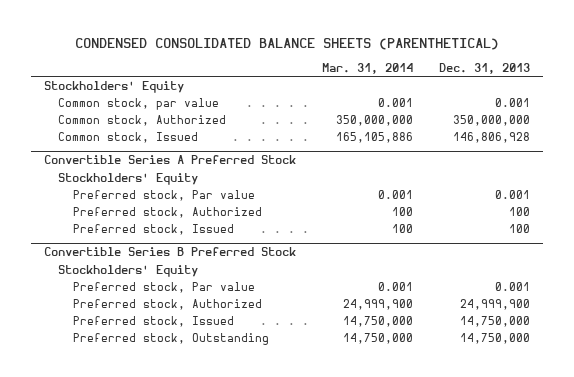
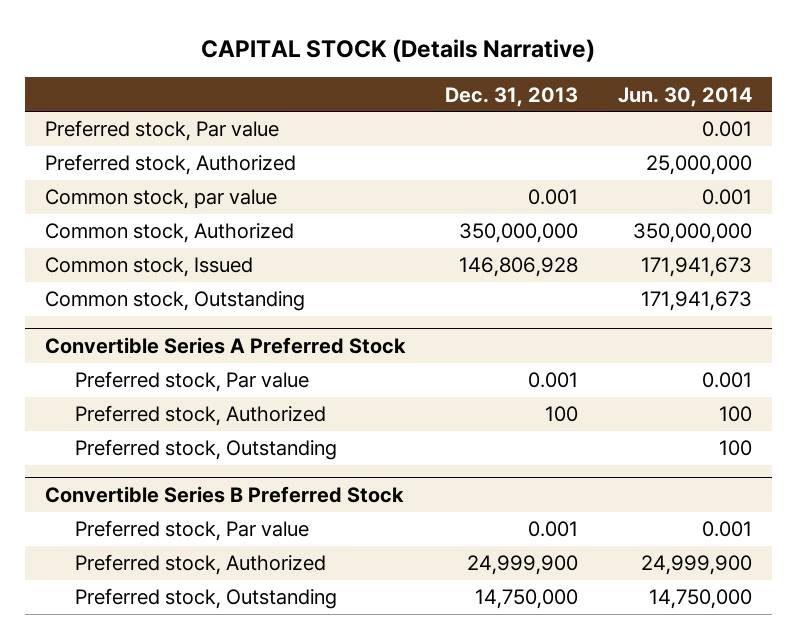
- CONDENSED CONSOLIDATED BALANCE SHEETS (PARENTHETICAL)
+ CAPITAL STOCK (Details Narrative)
- | Mar. 31, 2014 | Dec. 31, 2013
+ | Dec. 31, 2013 | Jun. 30, 2014
- Stockholders' Equity
+ Preferred stock, Par value | | 0.001
+ Preferred stock, Authorized | | 25,000,000
+ Common stock, Outstanding | | 171,941,673
@ Convertible Series A Preferred Stock
- Stockholders' Equity
- Preferred stock, Issued | 100 | 100
+ Preferred stock, Outstanding | | 100
@ Convertible Series B Preferred Stock
- Stockholders' Equity
- Preferred stock, Issued | 14,750,000 | 14,750,000

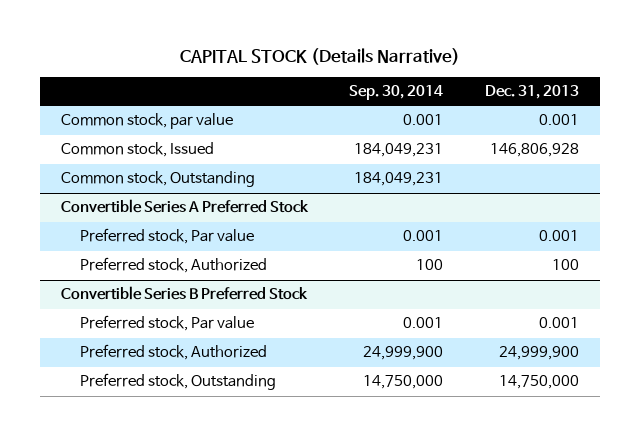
- | Dec. 31, 2013 | Jun. 30, 2014
+ | Sep. 30, 2014 | Dec. 31, 2013
- Preferred stock, Par value | | 0.001
- Preferred stock, Authorized | | 25,000,000
- Common stock, Authorized | 350,000,000 | 350,000,000
@ Convertible Series A Preferred Stock
- Preferred stock, Outstanding | | 100

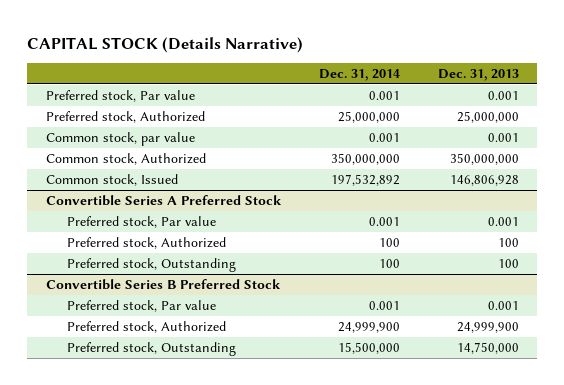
- | Sep. 30, 2014 | Dec. 31, 2013
+ | Dec. 31, 2014 | Dec. 31, 2013
+ Preferred stock, Par value | 0.001 | 0.001
+ Preferred stock, Authorized | 25,000,000 | 25,000,000
+ Common stock, Authorized | 350,000,000 | 350,000,000
- Common stock, Outstanding | 184,049,231 |
@ Convertible Series A Preferred Stock
+ Preferred stock, Outstanding | 100 | 100

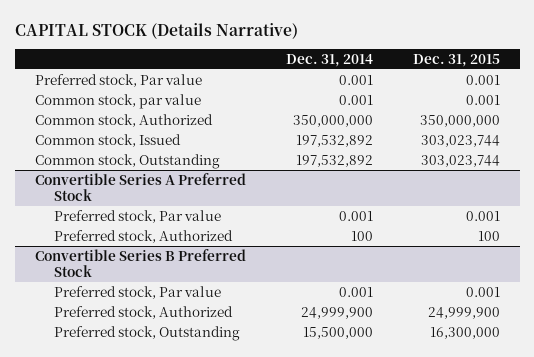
- | Dec. 31, 2014 | Dec. 31, 2013
+ | Dec. 31, 2014 | Dec. 31, 2015
- Preferred stock, Authorized | 25,000,000 | 25,000,000
+ Common stock, Outstanding | 197,532,892 | 303,023,744
@ Convertible Series A Preferred Stock
- Preferred stock, Outstanding | 100 | 100

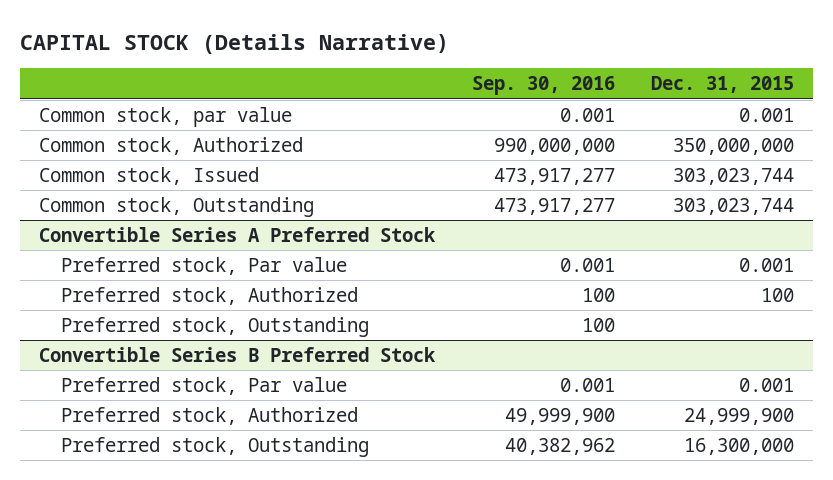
- | Dec. 31, 2014 | Dec. 31, 2015
+ | Sep. 30, 2016 | Dec. 31, 2015
- Preferred stock, Par value | 0.001 | 0.001
@ Convertible Series A Preferred Stock
+ Preferred stock, Outstanding | 100 |

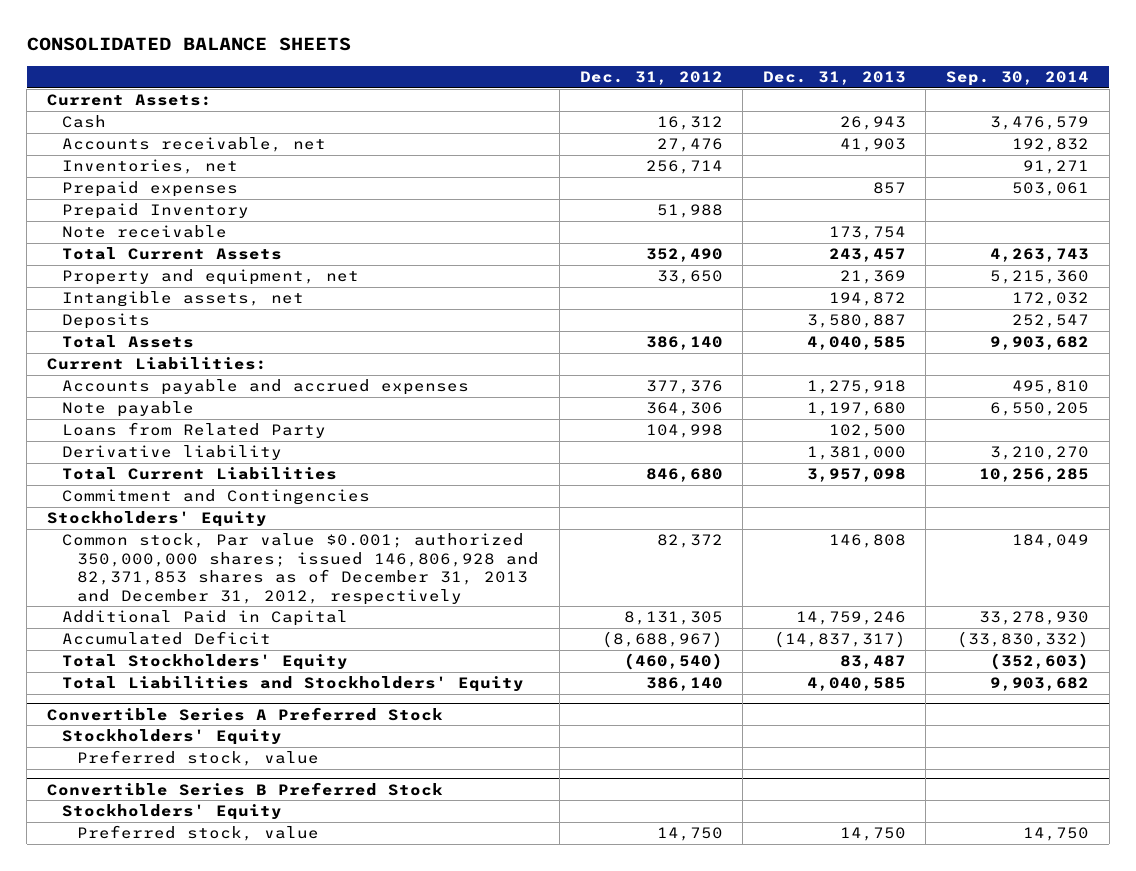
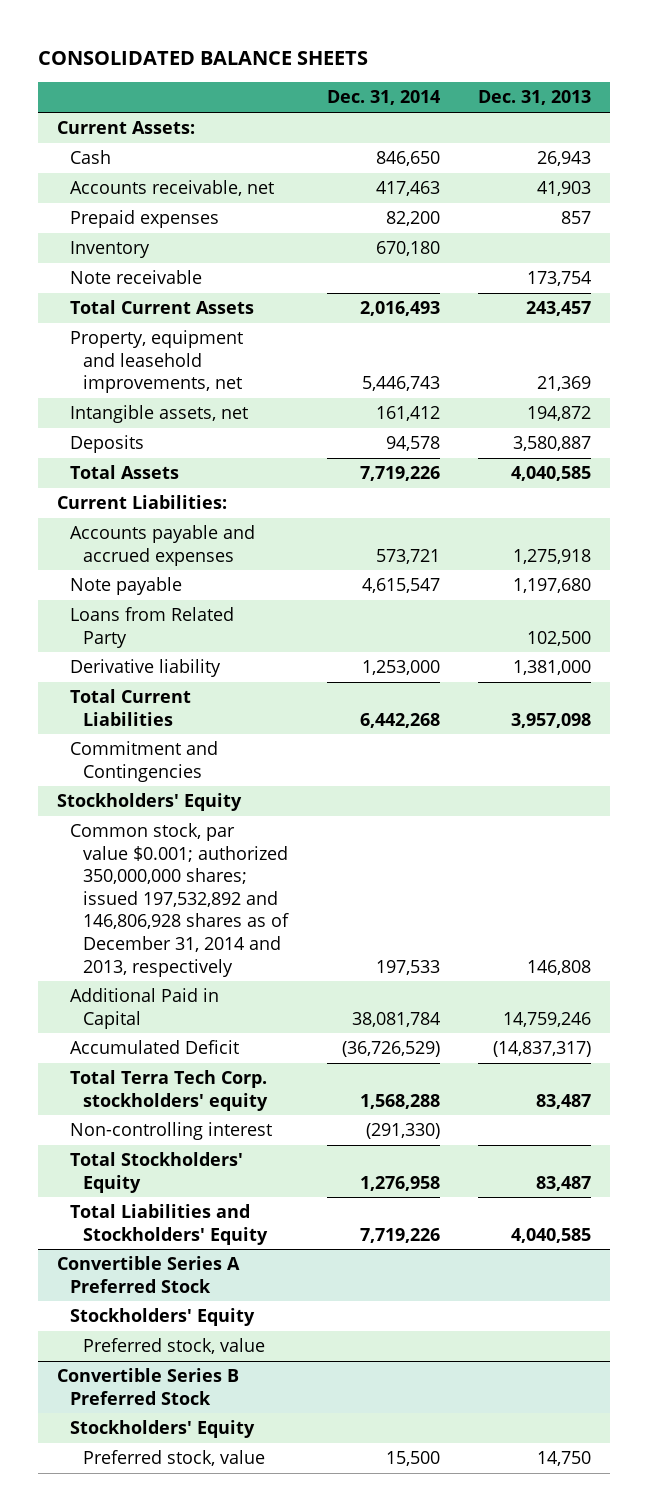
- | Dec. 31, 2012 | Dec. 31, 2013 | Sep. 30, 2014
+ | Dec. 31, 2014 | Dec. 31, 2013
- Inventories, net | 256,714 | | 91,271
- Prepaid Inventory | 51,988 | |
+ Inventory | 670,180 |
- Property and equipment, net | 33,650 | 21,369 | 5,215,360
+ Property, equipment and leasehold improvements, net | 5,446,743 | 21,369
- Common stock, Par value $0.001; authorized 350,000,000 shares; issued 146,806,928 and 82,371,853 shares as of December 31, 2013 and December 31, 2012, respectively | 82,372 | 146,808 | 184,049
+ Common stock, par value $0.001; authorized 350,000,000 shares; issued 197,532,892 and 146,806,928 shares as of December 31, 2014 and 2013, respectively | 197,533 | 146,808
+ Total Terra Tech Corp. stockholders' equity | 1,568,288 | 83,487
+ Non-controlling interest | (291,330) |

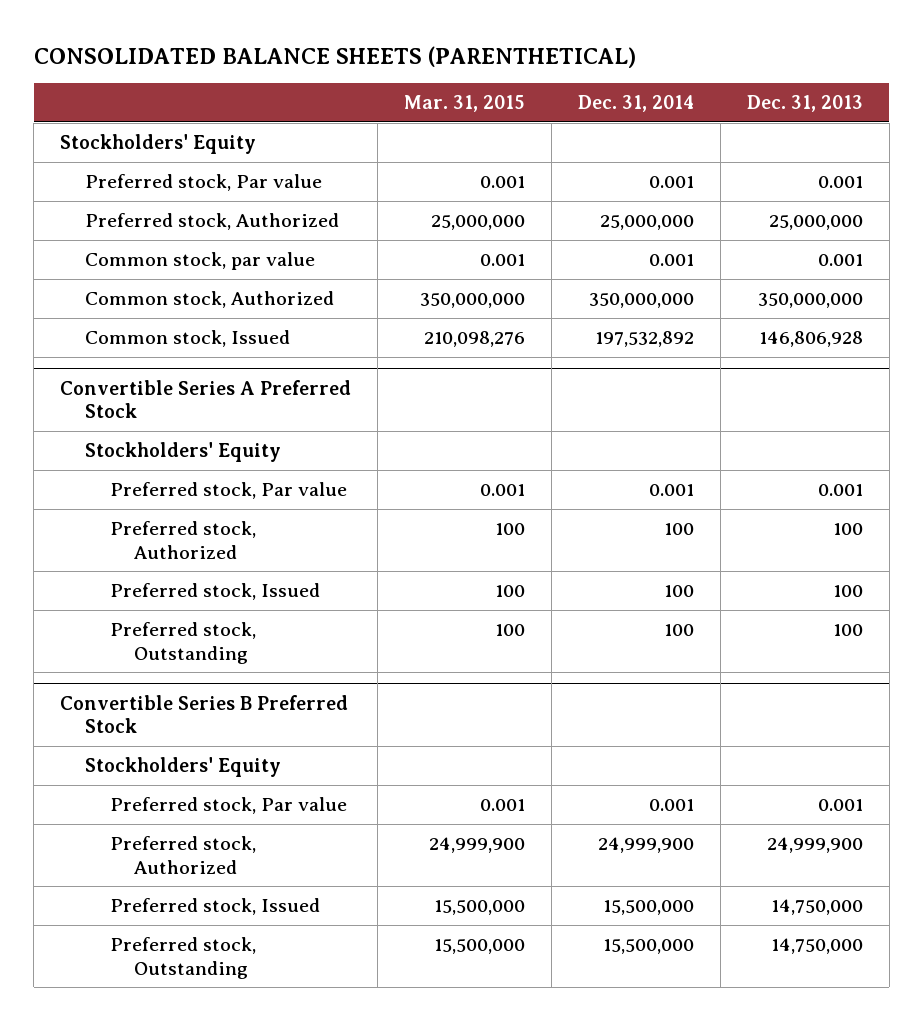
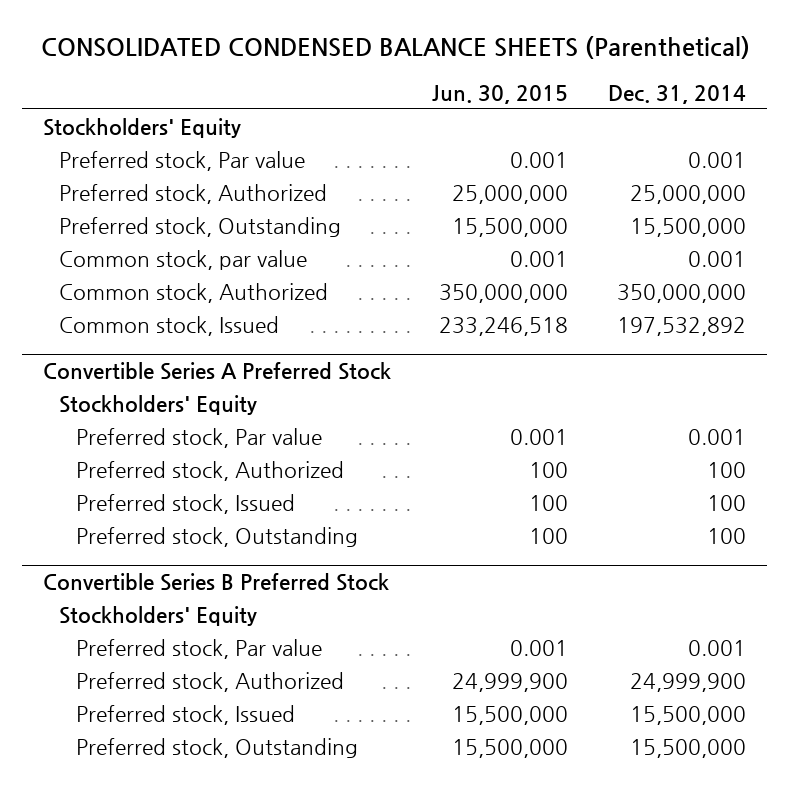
- CONSOLIDATED BALANCE SHEETS (PARENTHETICAL)
+ CONSOLIDATED CONDENSED BALANCE SHEETS (Parenthetical)
- | Mar. 31, 2015 | Dec. 31, 2014 | Dec. 31, 2013
+ | Jun. 30, 2015 | Dec. 31, 2014
+ Preferred stock, Outstanding | 15,500,000 | 15,500,000

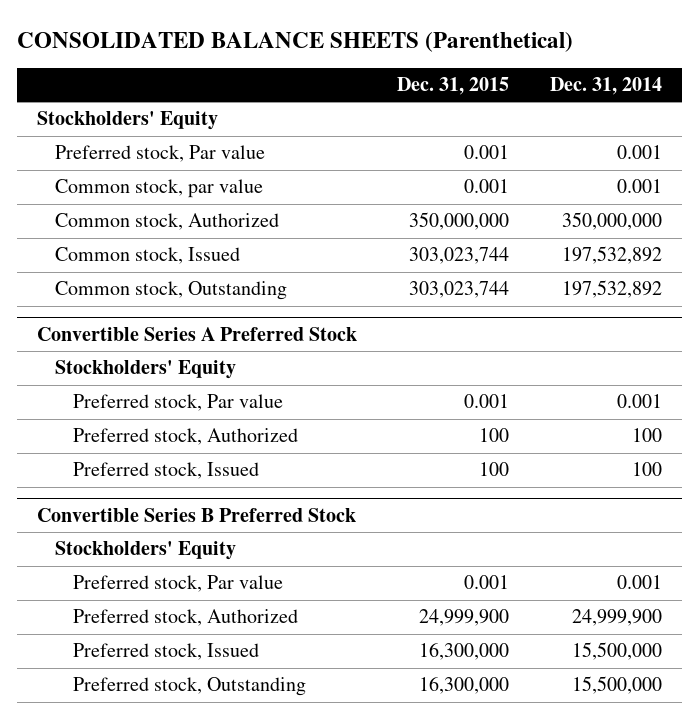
- CONSOLIDATED CONDENSED BALANCE SHEETS (Parenthetical)
+ CONSOLIDATED BALANCE SHEETS (Parenthetical)
- | Jun. 30, 2015 | Dec. 31, 2014
+ | Dec. 31, 2015 | Dec. 31, 2014
- Preferred stock, Authorized | 25,000,000 | 25,000,000
- Preferred stock, Outstanding | 15,500,000 | 15,500,000
+ Common stock, Outstanding | 303,023,744 | 197,532,892
@ Convertible Series A Preferred Stock
- Preferred stock, Outstanding | 100 | 100

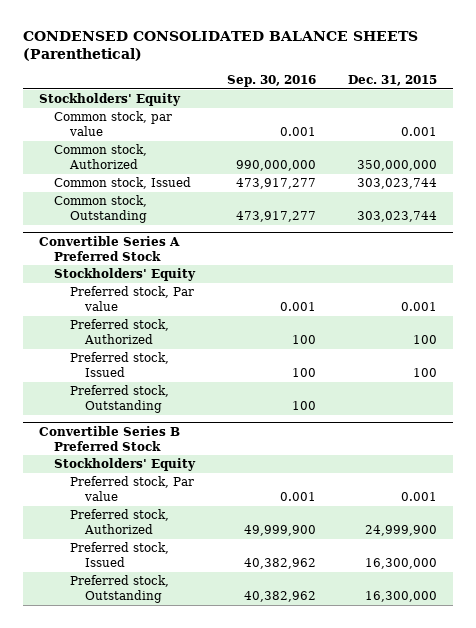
- CONSOLIDATED BALANCE SHEETS (Parenthetical)
+ CONDENSED CONSOLIDATED BALANCE SHEETS (Parenthetical)
- | Dec. 31, 2015 | Dec. 31, 2014
+ | Sep. 30, 2016 | Dec. 31, 2015
- Preferred stock, Par value | 0.001 | 0.001
@ Convertible Series A Preferred Stock
+ Preferred stock, Outstanding | 100 |

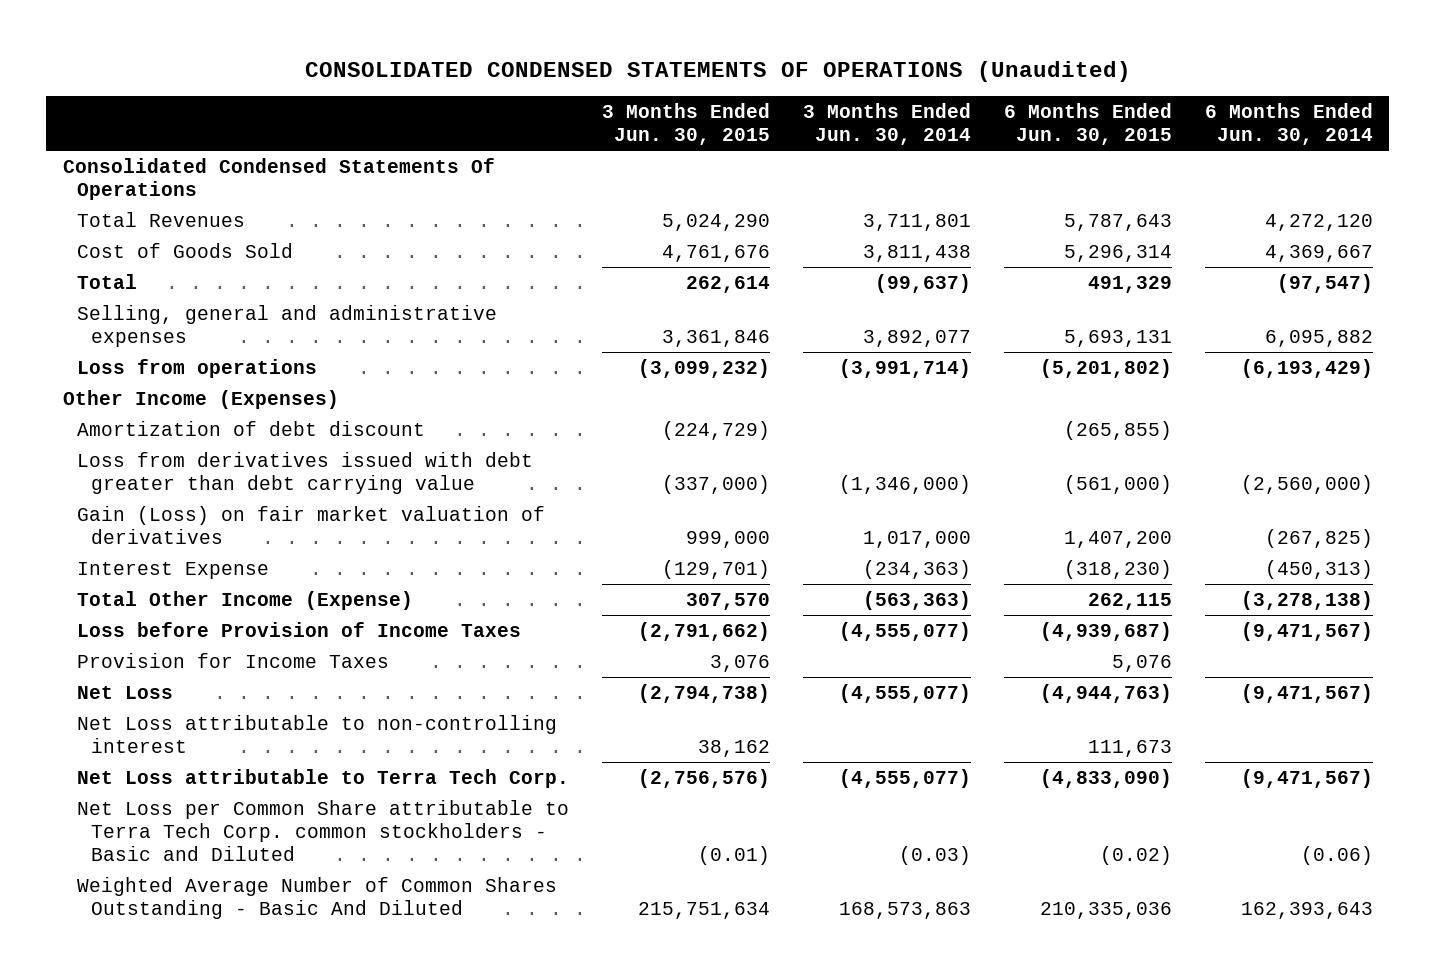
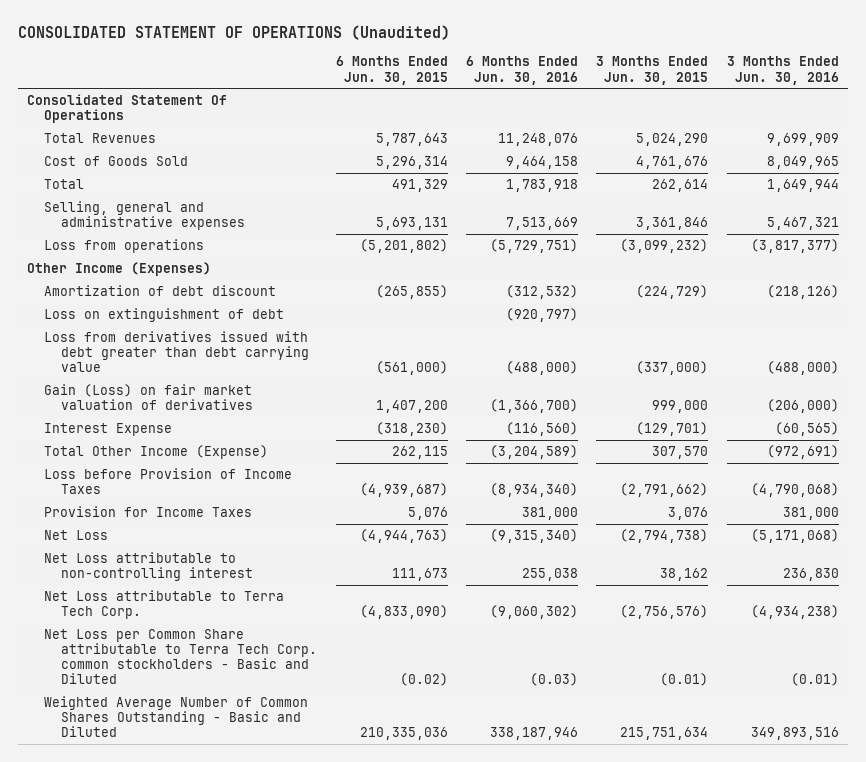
- CONSOLIDATED CONDENSED STATEMENTS OF OPERATIONS (Unaudited)
+ CONSOLIDATED STATEMENT OF OPERATIONS (Unaudited)
- | 3 Months Ended Jun. 30, 2015 | 3 Months Ended Jun. 30, 2014 | 6 Months Ended Jun. 30, 2015 | 6 Months Ended Jun. 30, 2014
+ | 6 Months Ended Jun. 30, 2015 | 6 Months Ended Jun. 30, 2016 | 3 Months Ended Jun. 30, 2015 | 3 Months Ended Jun. 30, 2016
- Consolidated Condensed Statements Of Operations
+ Consolidated Statement Of Operations
+ Loss on extinguishment of debt | | (920,797) | |
- Weighted Average Number of Common Shares Outstanding - Basic And Diluted | 215,751,634 | 168,573,863 | 210,335,036 | 162,393,643
+ Weighted Average Number of Common Shares Outstanding - Basic and Diluted | 210,335,036 | 338,187,946 | 215,751,634 | 349,893,516

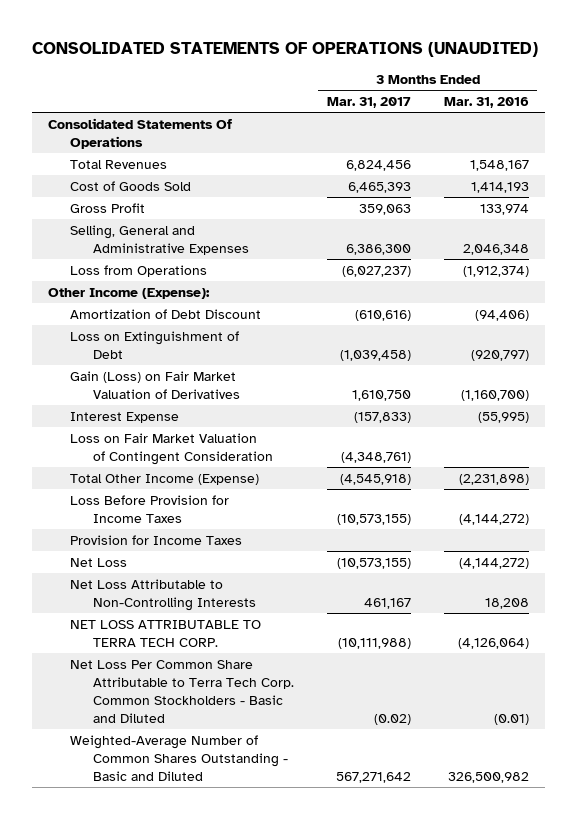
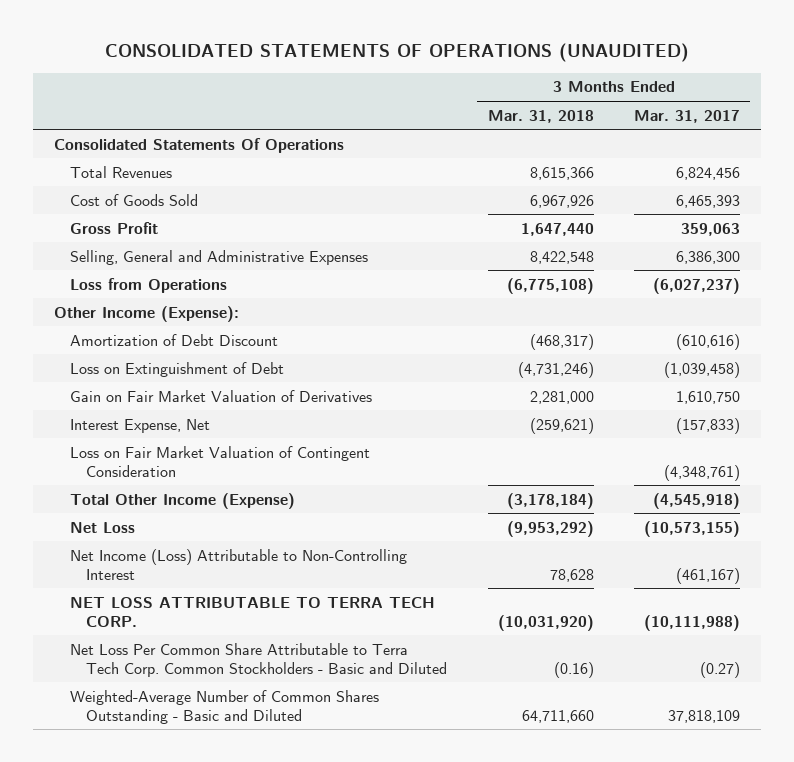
- | 3 Months Ended Mar. 31, 2017 | 3 Months Ended Mar. 31, 2016
+ | 3 Months Ended Mar. 31, 2018 | 3 Months Ended Mar. 31, 2017
- Gain (Loss) on Fair Market Valuation of Derivatives | 1,610,750 | (1,160,700)
- Interest Expense | (157,833) | (55,995)
+ Gain on Fair Market Valuation of Derivatives | 2,281,000 | 1,610,750
+ Interest Expense, Net | (259,621) | (157,833)
- Loss Before Provision for Income Taxes | (10,573,155) | (4,144,272)
- Provision for Income Taxes
- Net Loss Attributable to Non-Controlling Interests | 461,167 | 18,208
+ Net Income (Loss) Attributable to Non-Controlling Interest | 78,628 | (461,167)
- Net Loss Per Common Share Attributable to Terra Tech Corp. Common Stockholders - Basic and Diluted | (0.02) | (0.01)
- Weighted-Average Number of Common Shares Outstanding - Basic and Diluted | 567,271,642 | 326,500,982
+ Net Loss Per Common Share Attributable to Terra Tech Corp. Common Stockholders - Basic and Diluted | (0.16) | (0.27)
+ Weighted-Average Number of Common Shares Outstanding - Basic and Diluted | 64,711,660 | 37,818,109

